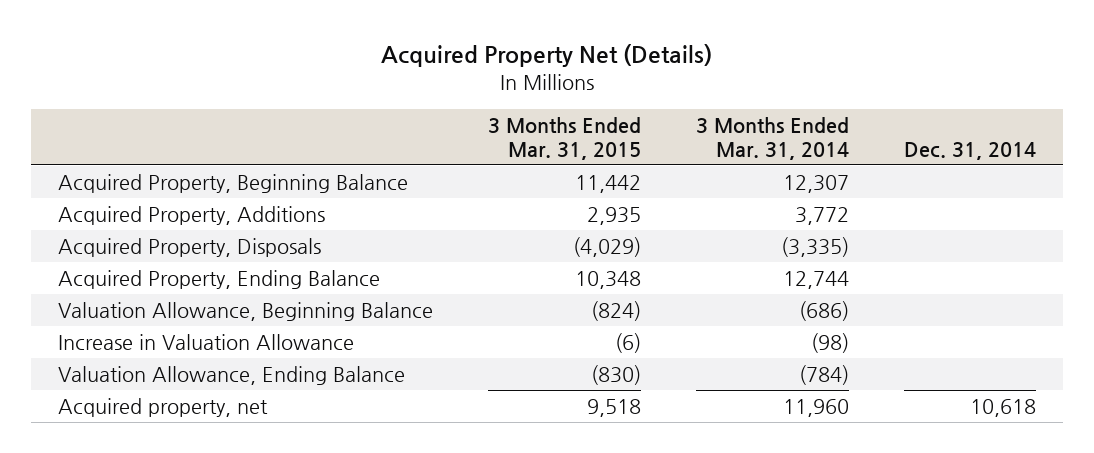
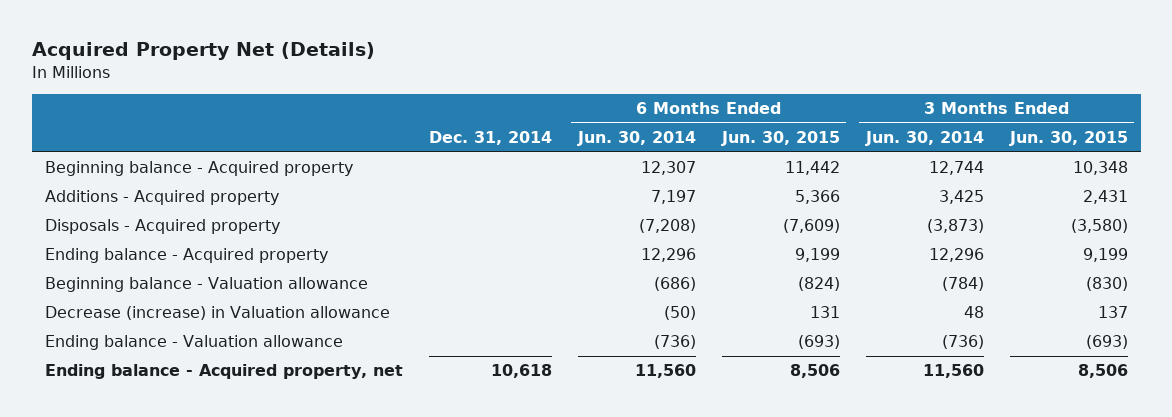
- | 3 Months Ended Mar. 31, 2015 | 3 Months Ended Mar. 31, 2014 | Dec. 31, 2014
+ | Dec. 31, 2014 | 6 Months Ended Jun. 30, 2014 | 6 Months Ended Jun. 30, 2015 | 3 Months Ended Jun. 30, 2014 | 3 Months Ended Jun. 30, 2015
- Acquired Property, Beginning Balance | 11,442 | 12,307 |
- Acquired Property, Additions | 2,935 | 3,772 |
- Acquired Property, Disposals | (4,029) | (3,335) |
- Acquired Property, Ending Balance | 10,348 | 12,744 |
- Valuation Allowance, Beginning Balance | (824) | (686) |
- Increase in Valuation Allowance | (6) | (98) |
- Valuation Allowance, Ending Balance | (830) | (784) |
- Acquired property, net | 9,518 | 11,960 | 10,618
+ Beginning balance - Acquired property | | 12,307 | 11,442 | 12,744 | 10,348
+ Additions - Acquired property | | 7,197 | 5,366 | 3,425 | 2,431
+ Disposals - Acquired property | | (7,208) | (7,609) | (3,873) | (3,580)
+ Ending balance - Acquired property | | 12,296 | 9,199 | 12,296 | 9,199
+ Beginning balance - Valuation allowance | | (686) | (824) | (784) | (830)
+ Decrease (increase) in Valuation allowance | | (50) | 131 | 48 | 137
+ Ending balance - Valuation allowance | | (736) | (693) | (736) | (693)
+ Ending balance - Acquired property, net | 10,618 | 11,560 | 8,506 | 11,560 | 8,506

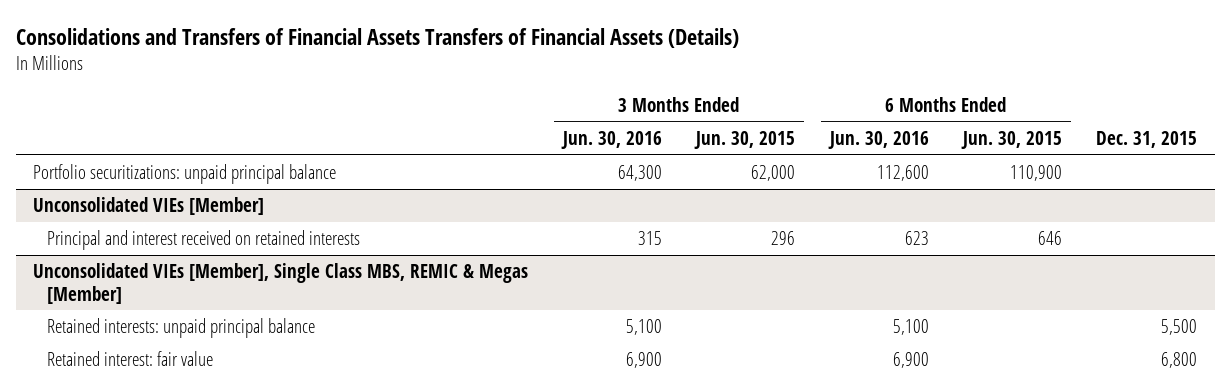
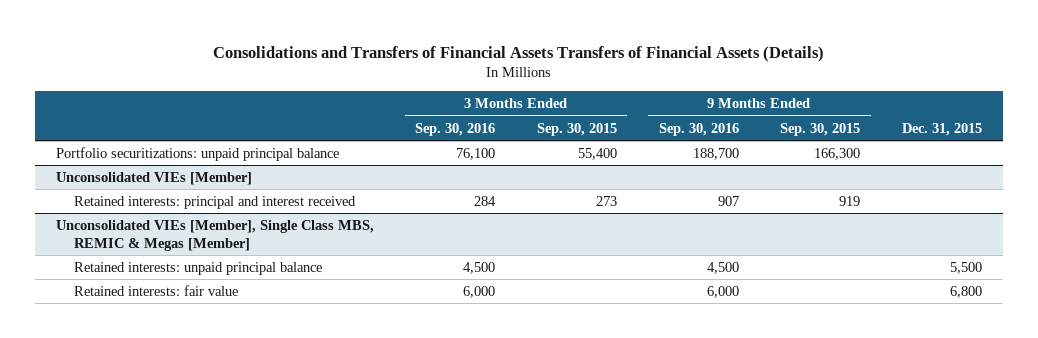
- | 3 Months Ended Jun. 30, 2016 | 3 Months Ended Jun. 30, 2015 | 6 Months Ended Jun. 30, 2016 | 6 Months Ended Jun. 30, 2015 | Dec. 31, 2015
+ | 3 Months Ended Sep. 30, 2016 | 3 Months Ended Sep. 30, 2015 | 9 Months Ended Sep. 30, 2016 | 9 Months Ended Sep. 30, 2015 | Dec. 31, 2015
@ Unconsolidated VIEs [Member]
- Principal and interest received on retained interests | 315 | 296 | 623 | 646 |
+ Retained interests: principal and interest received | 284 | 273 | 907 | 919 |
@ Unconsolidated VIEs [Member], Single Class MBS, REMIC & Megas [Member]
- Retained interest: fair value | 6,900 | | 6,900 | | 6,800
+ Retained interests: fair value | 6,000 | | 6,000 | | 6,800

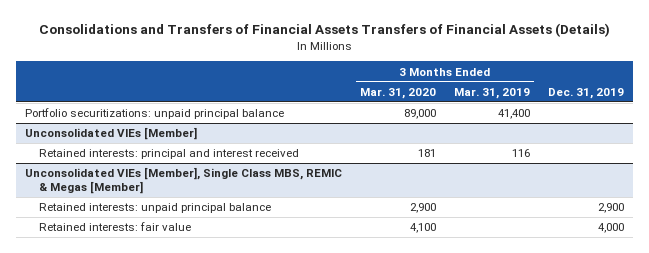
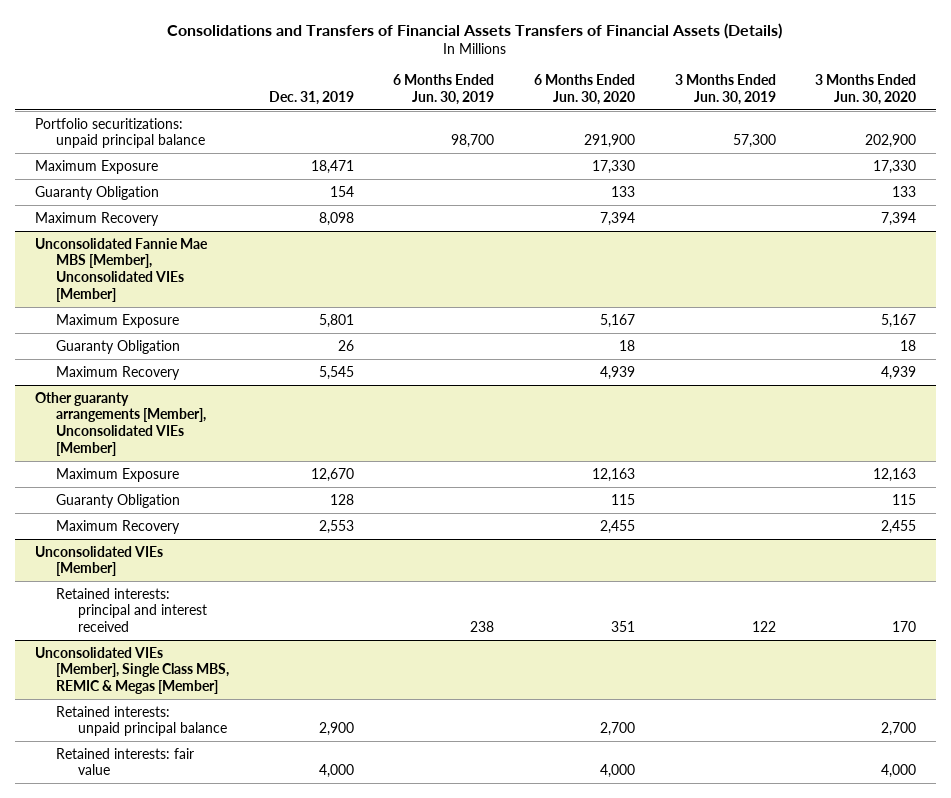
- | 3 Months Ended Mar. 31, 2020 | 3 Months Ended Mar. 31, 2019 | Dec. 31, 2019
+ | Dec. 31, 2019 | 6 Months Ended Jun. 30, 2019 | 6 Months Ended Jun. 30, 2020 | 3 Months Ended Jun. 30, 2019 | 3 Months Ended Jun. 30, 2020
+ Maximum Exposure | 18,471 | | 17,330 | | 17,330
+ Guaranty Obligation | 154 | | 133 | | 133
+ Maximum Recovery | 8,098 | | 7,394 | | 7,394
+ Unconsolidated Fannie Mae MBS [Member], Unconsolidated VIEs [Member]
+ Maximum Exposure | 5,801 | | 5,167 | | 5,167
+ Guaranty Obligation | 26 | | 18 | | 18
+ Maximum Recovery | 5,545 | | 4,939 | | 4,939
+ Other guaranty arrangements [Member], Unconsolidated VIEs [Member]
+ Maximum Exposure | 12,670 | | 12,163 | | 12,163
+ Guaranty Obligation | 128 | | 115 | | 115
+ Maximum Recovery | 2,553 | | 2,455 | | 2,455

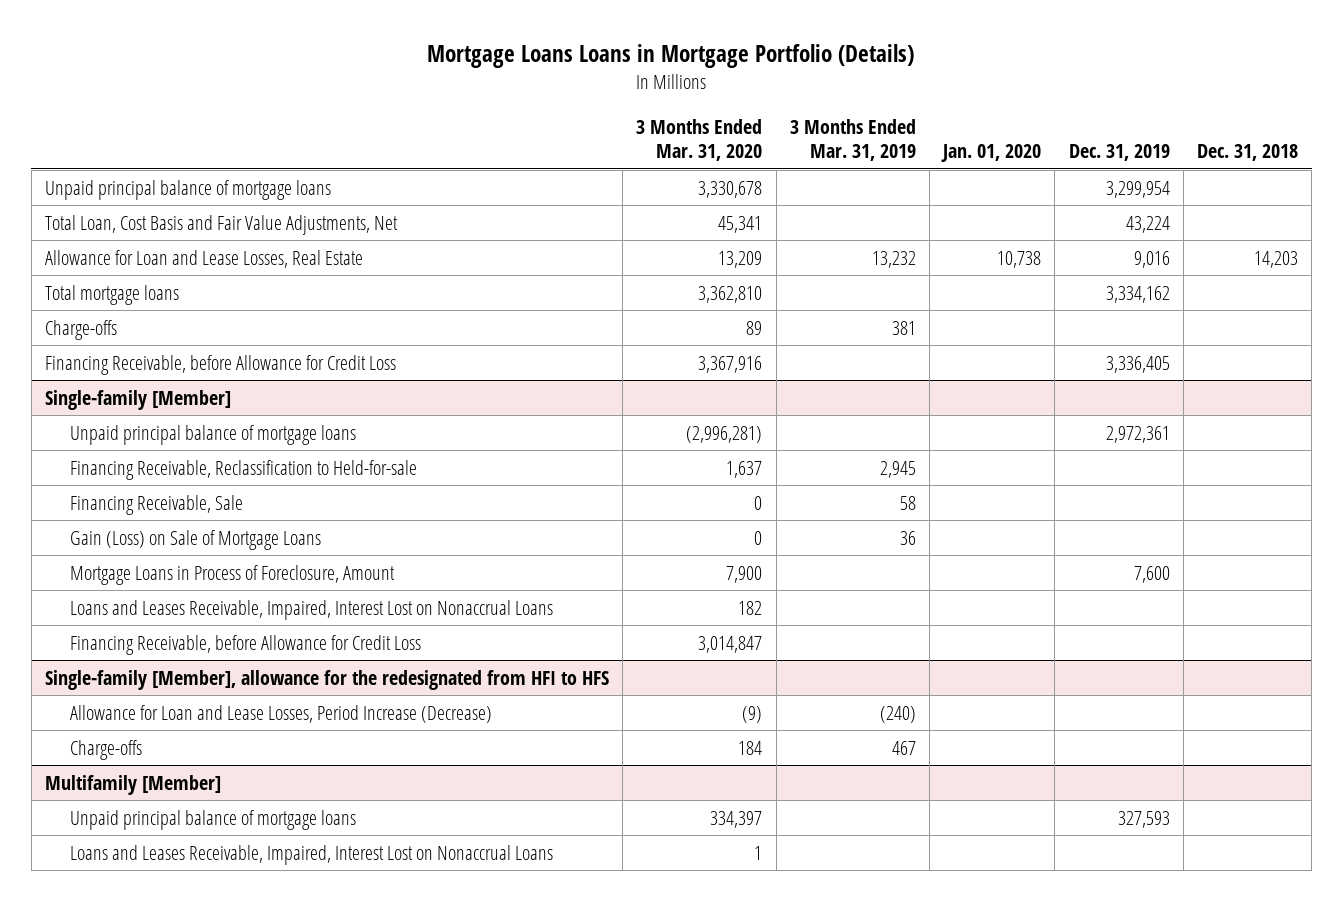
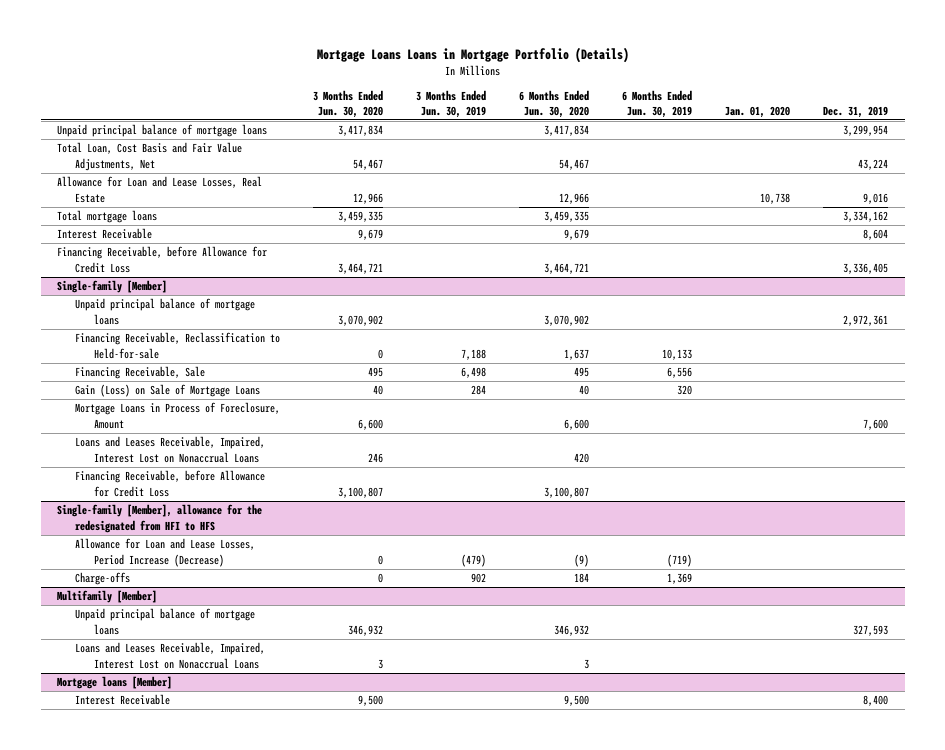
- | 3 Months Ended Mar. 31, 2020 | 3 Months Ended Mar. 31, 2019 | Jan. 01, 2020 | Dec. 31, 2019 | Dec. 31, 2018
+ | 3 Months Ended Jun. 30, 2020 | 3 Months Ended Jun. 30, 2019 | 6 Months Ended Jun. 30, 2020 | 6 Months Ended Jun. 30, 2019 | Jan. 01, 2020 | Dec. 31, 2019
- Charge-offs | 89 | 381 | | |
+ Interest Receivable | 9,679 | | 9,679 | | | 8,604
+ Mortgage loans [Member]
+ Interest Receivable | 9,500 | | 9,500 | | | 8,400

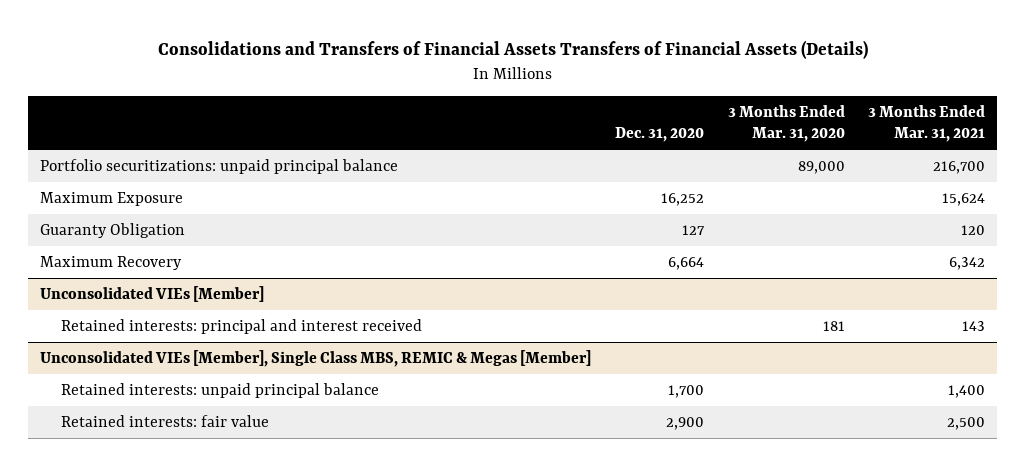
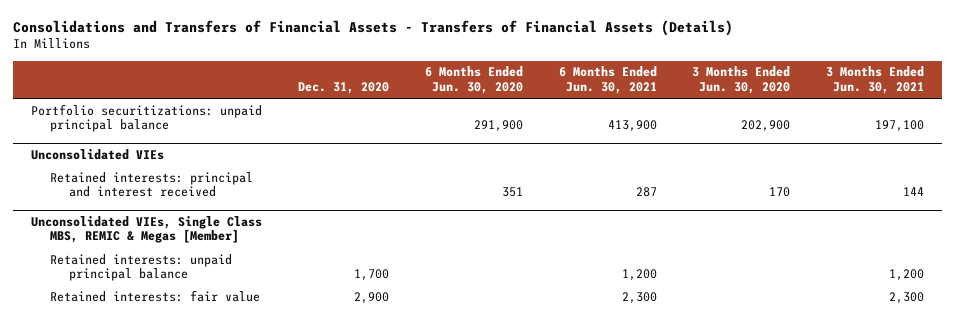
- Consolidations and Transfers of Financial Assets Transfers of Financial Assets (Details)
+ Consolidations and Transfers of Financial Assets - Transfers of Financial Assets (Details)
- | Dec. 31, 2020 | 3 Months Ended Mar. 31, 2020 | 3 Months Ended Mar. 31, 2021
+ | Dec. 31, 2020 | 6 Months Ended Jun. 30, 2020 | 6 Months Ended Jun. 30, 2021 | 3 Months Ended Jun. 30, 2020 | 3 Months Ended Jun. 30, 2021
- Maximum Exposure | 16,252 | | 15,624
- Guaranty Obligation | 127 | | 120
- Maximum Recovery | 6,664 | | 6,342
- Unconsolidated VIEs [Member]
+ Unconsolidated VIEs
- Unconsolidated VIEs [Member], Single Class MBS, REMIC & Megas [Member]
+ Unconsolidated VIEs, Single Class MBS, REMIC & Megas [Member]

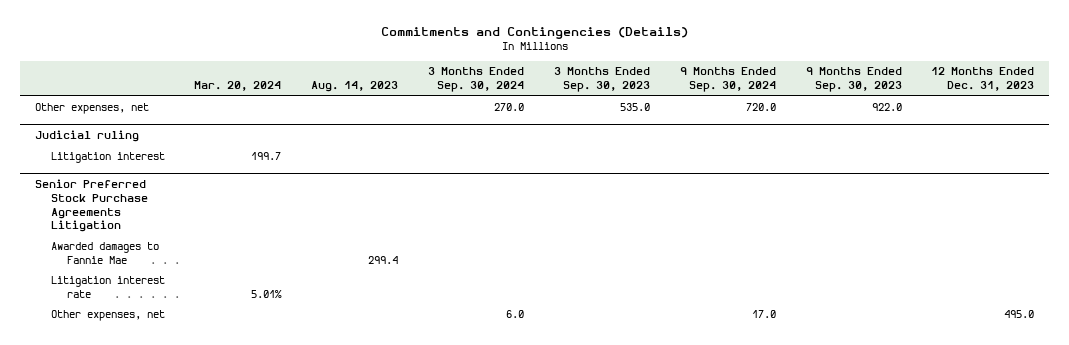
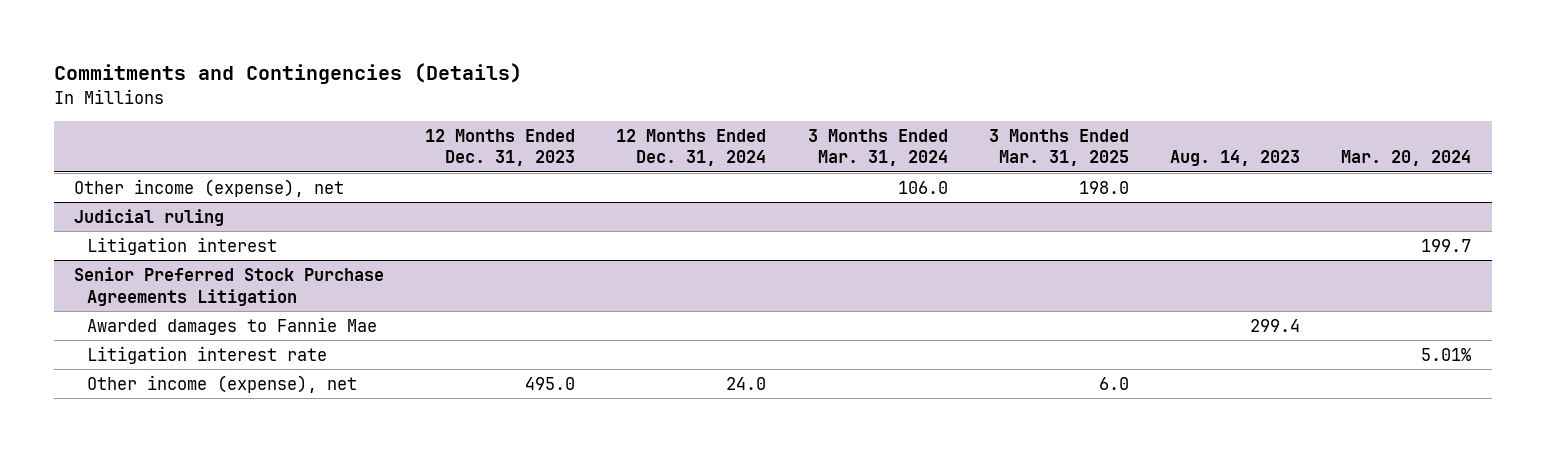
- | Mar. 20, 2024 | Aug. 14, 2023 | 3 Months Ended Sep. 30, 2024 | 3 Months Ended Sep. 30, 2023 | 9 Months Ended Sep. 30, 2024 | 9 Months Ended Sep. 30, 2023 | 12 Months Ended Dec. 31, 2023
+ | 12 Months Ended Dec. 31, 2023 | 12 Months Ended Dec. 31, 2024 | 3 Months Ended Mar. 31, 2024 | 3 Months Ended Mar. 31, 2025 | Aug. 14, 2023 | Mar. 20, 2024
- Other expenses, net | | | 270.0 | 535.0 | 720.0 | 922.0 |
+ Other income (expense), net | | | 106.0 | 198.0 | |
@ Senior Preferred Stock Purchase Agreements Litigation
- Other expenses, net | | | 6.0 | | 17.0 | | 495.0
+ Other income (expense), net | 495.0 | 24.0 | | 6.0 | |

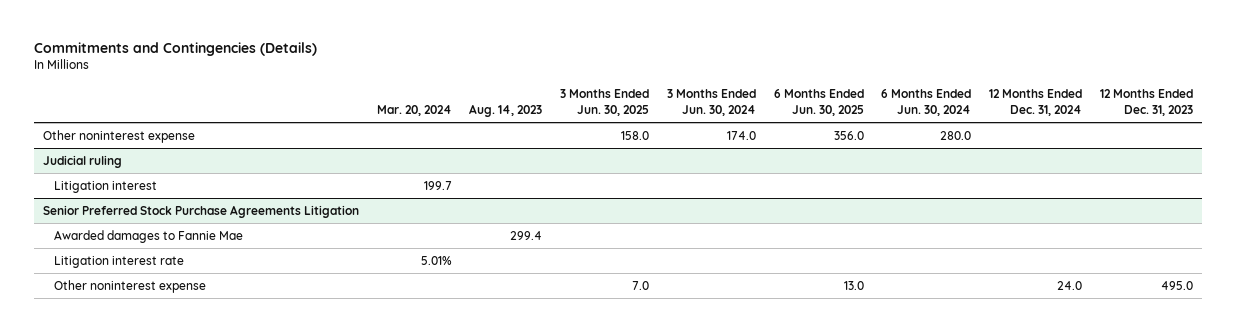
- | 12 Months Ended Dec. 31, 2023 | 12 Months Ended Dec. 31, 2024 | 3 Months Ended Mar. 31, 2024 | 3 Months Ended Mar. 31, 2025 | Aug. 14, 2023 | Mar. 20, 2024
+ | Mar. 20, 2024 | Aug. 14, 2023 | 3 Months Ended Jun. 30, 2025 | 3 Months Ended Jun. 30, 2024 | 6 Months Ended Jun. 30, 2025 | 6 Months Ended Jun. 30, 2024 | 12 Months Ended Dec. 31, 2024 | 12 Months Ended Dec. 31, 2023
- Other income (expense), net | | | 106.0 | 198.0 | |
+ Other noninterest expense | | | 158.0 | 174.0 | 356.0 | 280.0 | |
@ Senior Preferred Stock Purchase Agreements Litigation
- Other income (expense), net | 495.0 | 24.0 | | 6.0 | |
+ Other noninterest expense | | | 7.0 | | 13.0 | | 24.0 | 495.0

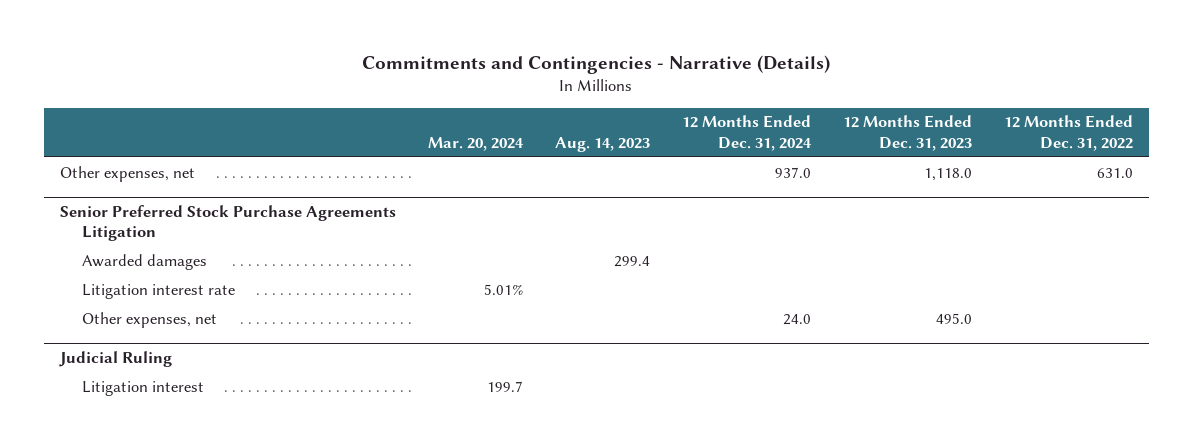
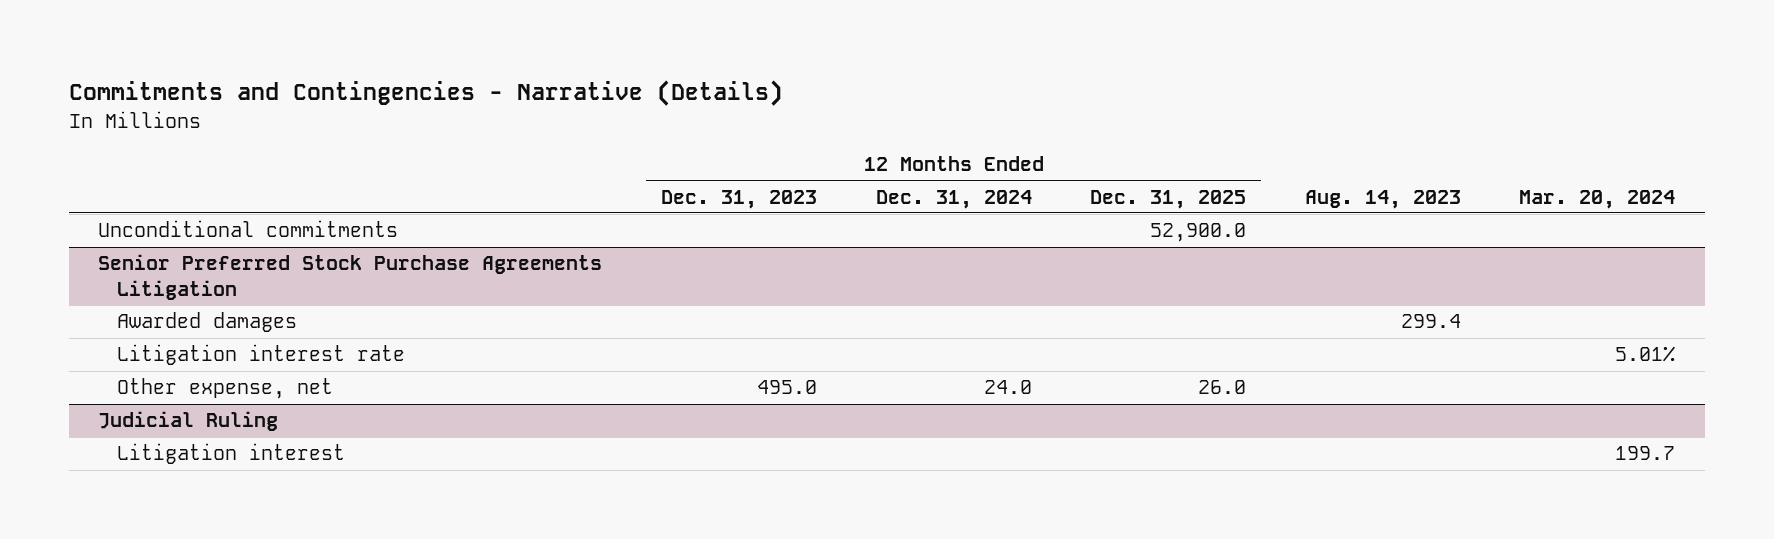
- | Mar. 20, 2024 | Aug. 14, 2023 | 12 Months Ended Dec. 31, 2024 | 12 Months Ended Dec. 31, 2023 | 12 Months Ended Dec. 31, 2022
+ | 12 Months Ended Dec. 31, 2023 | 12 Months Ended Dec. 31, 2024 | 12 Months Ended Dec. 31, 2025 | Aug. 14, 2023 | Mar. 20, 2024
- Other expenses, net | | | 937.0 | 1,118.0 | 631.0
+ Unconditional commitments | | | 52,900.0 | |
@ Senior Preferred Stock Purchase Agreements Litigation
- Other expenses, net | | | 24.0 | 495.0 |
+ Other expense, net | 495.0 | 24.0 | 26.0 | |

